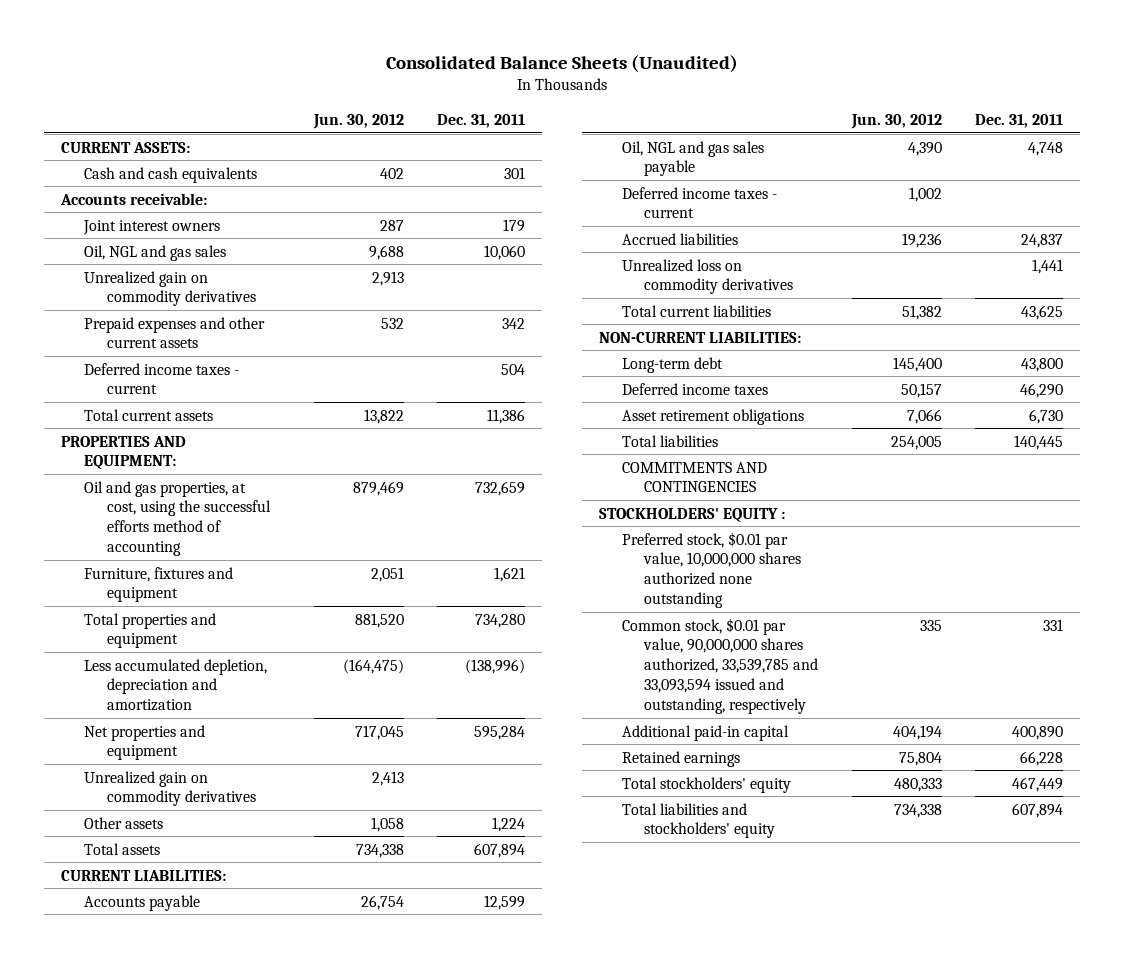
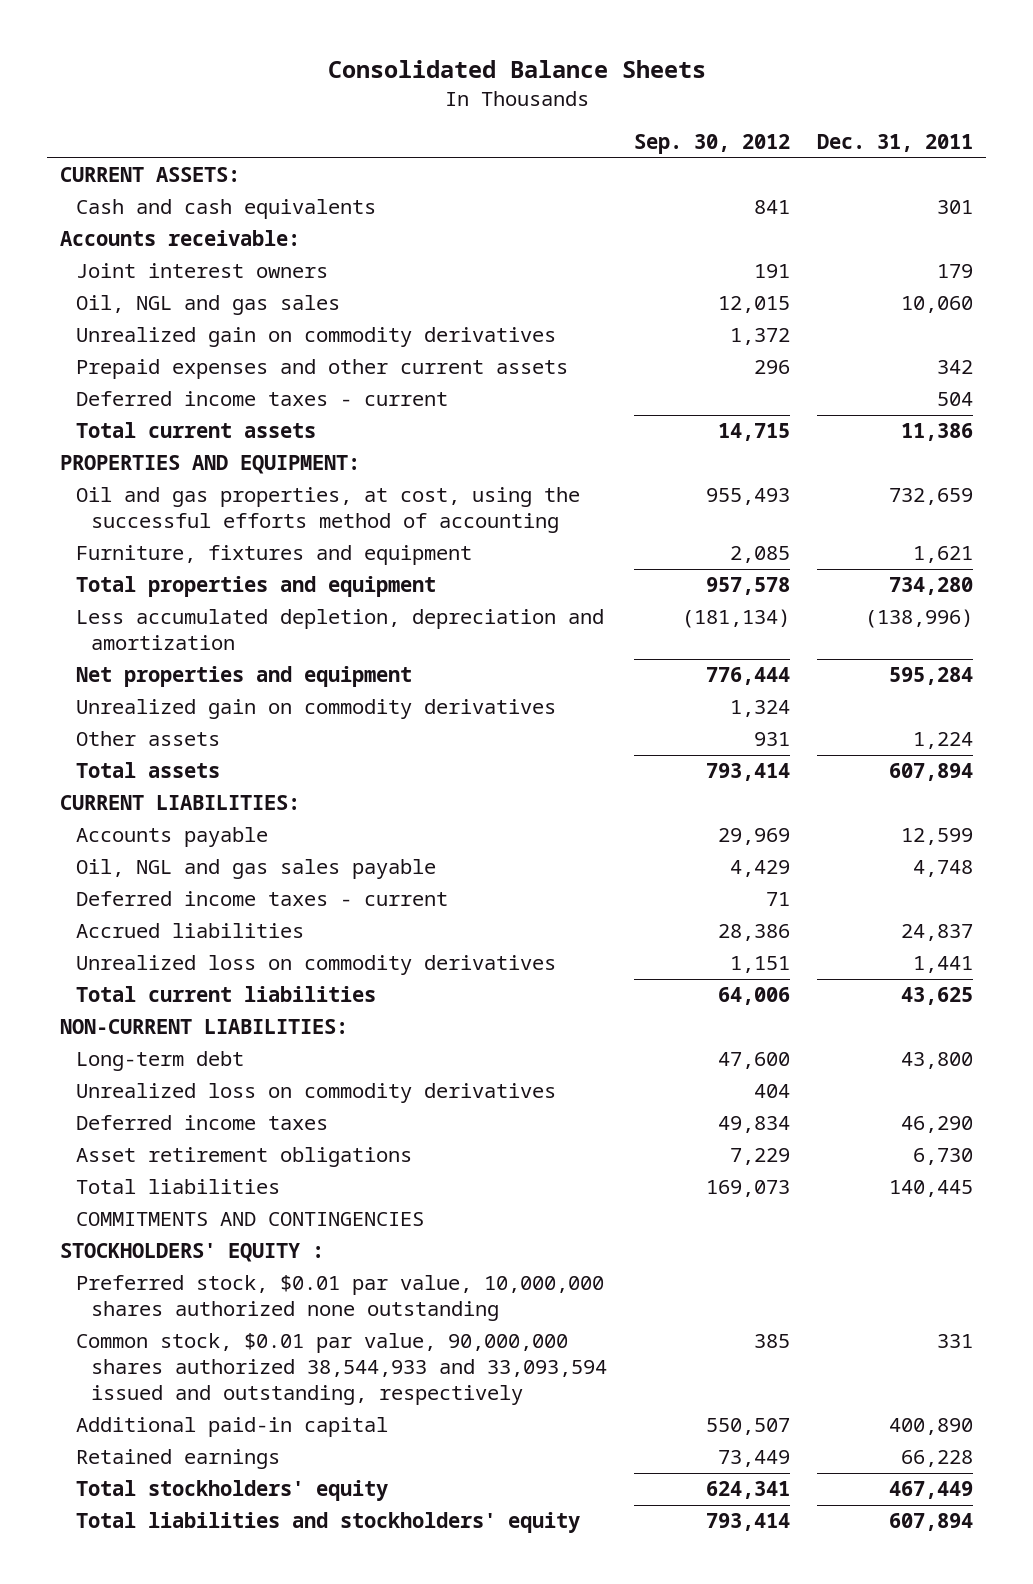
- Consolidated Balance Sheets (Unaudited)
+ Consolidated Balance Sheets
- | Jun. 30, 2012 | Dec. 31, 2011
+ | Sep. 30, 2012 | Dec. 31, 2011
+ Unrealized loss on commodity derivatives | 404 |
- Common stock, $0.01 par value, 90,000,000 shares authorized, 33,539,785 and 33,093,594 issued and outstanding, respectively | 335 | 331
+ Common stock, $0.01 par value, 90,000,000 shares authorized 38,544,933 and 33,093,594 issued and outstanding, respectively | 385 | 331

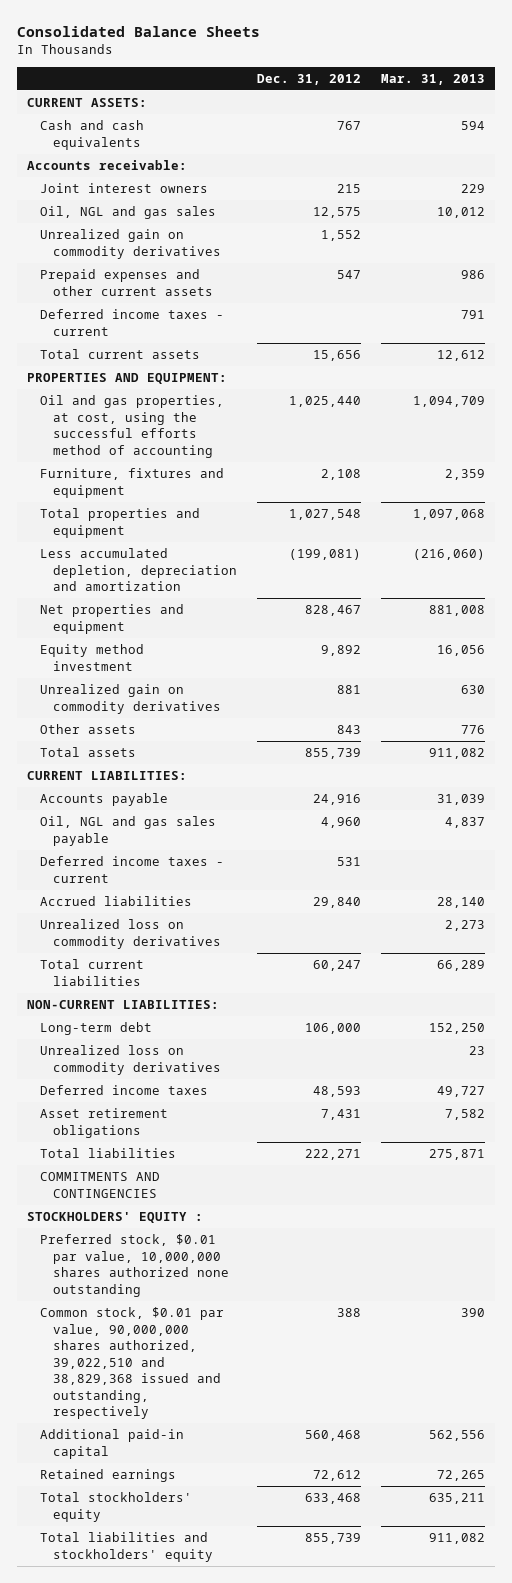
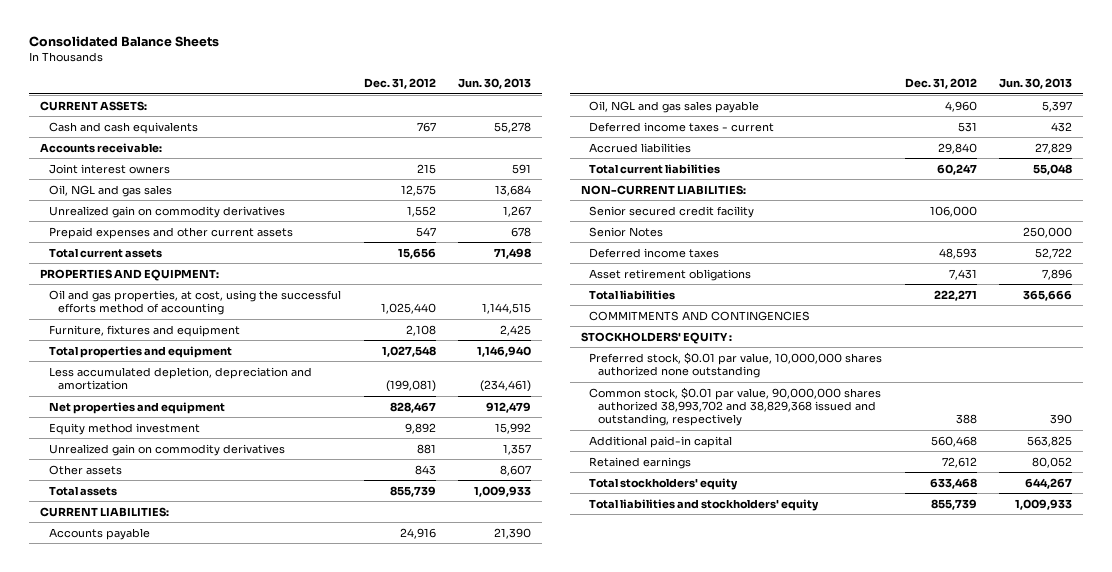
- | Dec. 31, 2012 | Mar. 31, 2013
+ | Dec. 31, 2012 | Jun. 30, 2013
- Deferred income taxes - current | | 791
- Unrealized loss on commodity derivatives | | 2,273
- Long-term debt | 106,000 | 152,250
- Unrealized loss on commodity derivatives | | 23
+ Senior secured credit facility | 106,000 |
+ Senior Notes | | 250,000
- Common stock, $0.01 par value, 90,000,000 shares authorized, 39,022,510 and 38,829,368 issued and outstanding, respectively | 388 | 390
+ Common stock, $0.01 par value, 90,000,000 shares authorized 38,993,702 and 38,829,368 issued and outstanding, respectively | 388 | 390

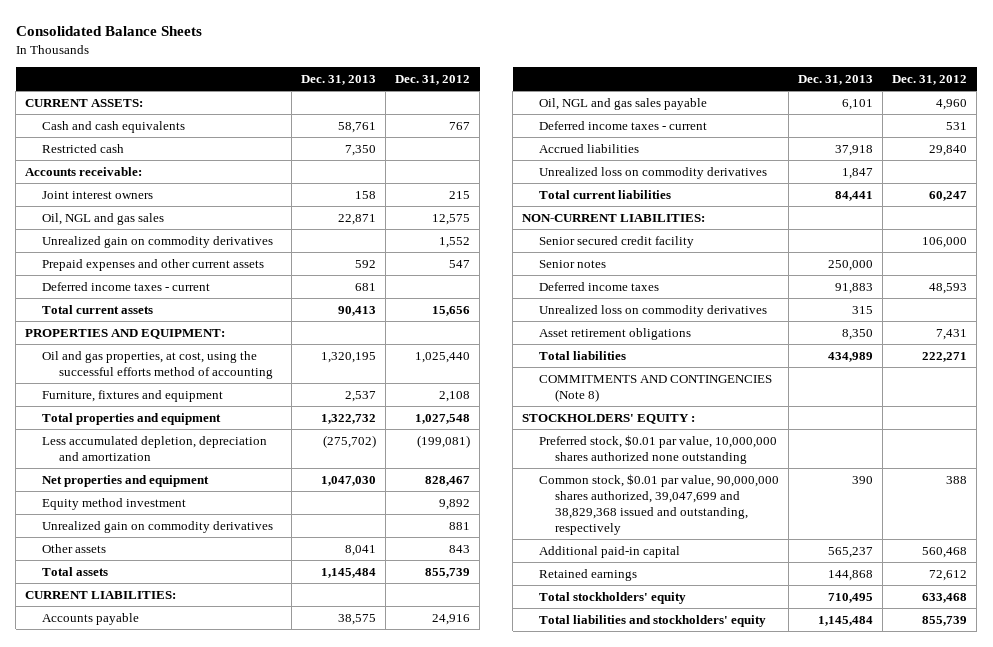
- | Dec. 31, 2012 | Jun. 30, 2013
+ | Dec. 31, 2013 | Dec. 31, 2012
+ Restricted cash | 7,350 |
+ Deferred income taxes - current | 681 |
+ Unrealized loss on commodity derivatives | 1,847 |
- Senior Notes | | 250,000
+ Senior notes | 250,000 |
+ Unrealized loss on commodity derivatives | 315 |
- COMMITMENTS AND CONTINGENCIES
+ COMMITMENTS AND CONTINGENCIES (Note 8)
- Common stock, $0.01 par value, 90,000,000 shares authorized 38,993,702 and 38,829,368 issued and outstanding, respectively | 388 | 390
+ Common stock, $0.01 par value, 90,000,000 shares authorized, 39,047,699 and 38,829,368 issued and outstanding, respectively | 390 | 388

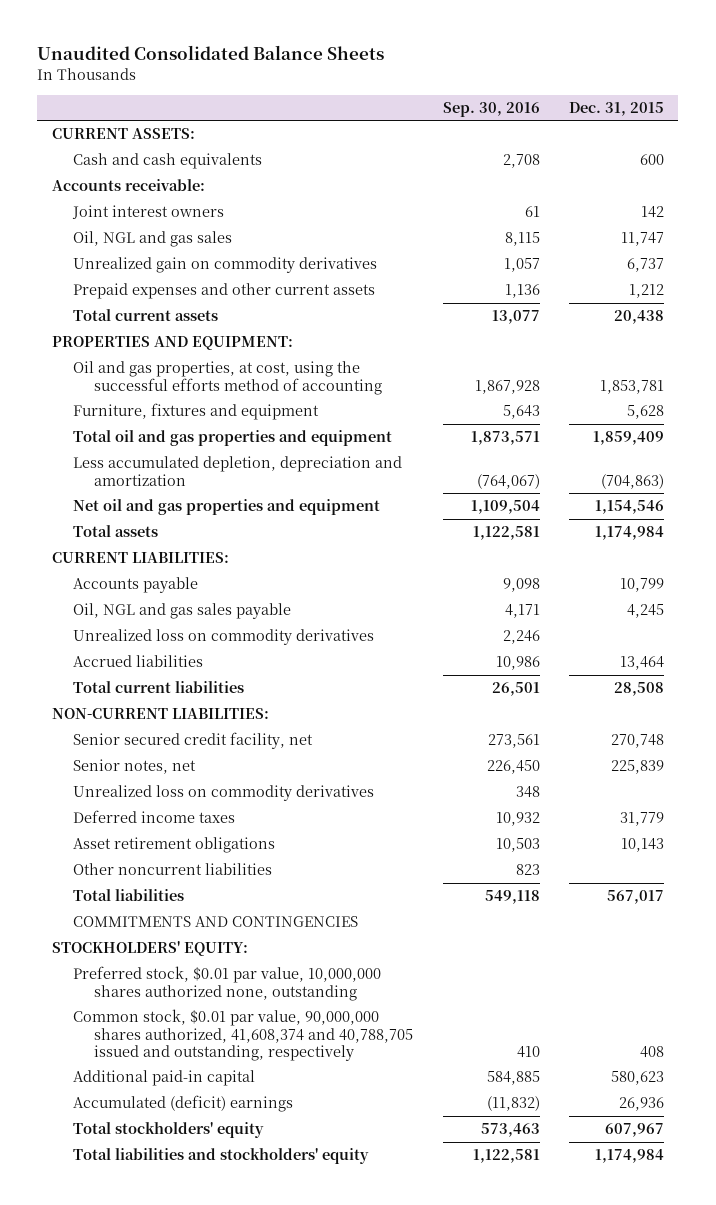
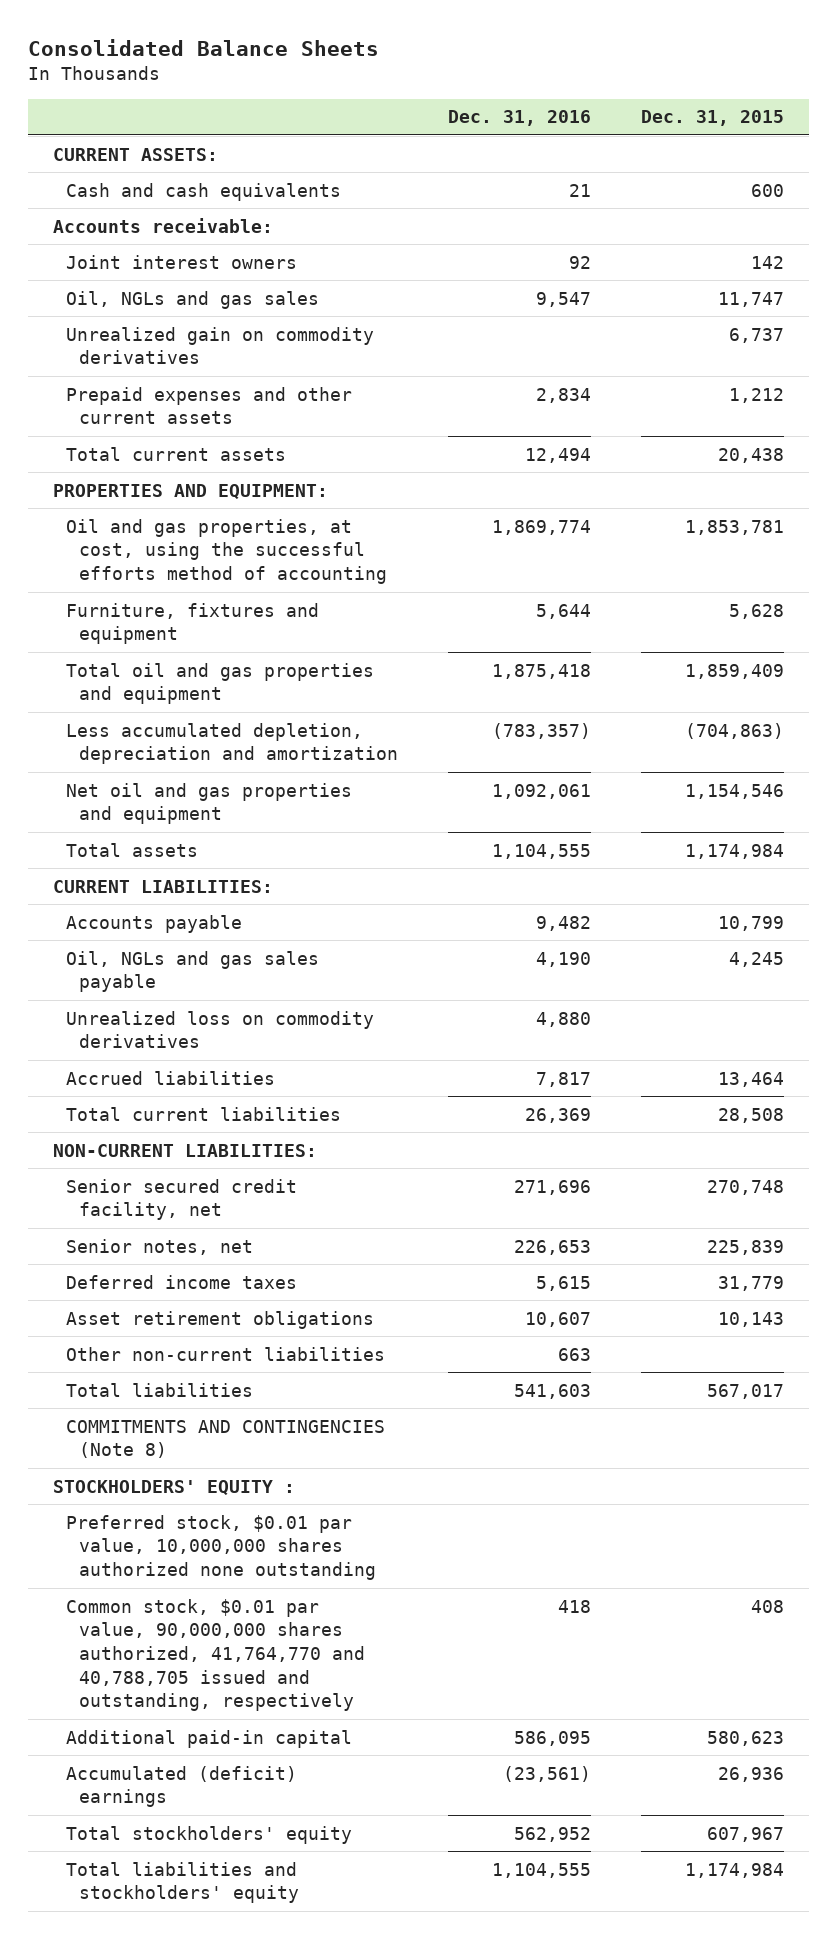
- Unaudited Consolidated Balance Sheets
+ Consolidated Balance Sheets
- | Sep. 30, 2016 | Dec. 31, 2015
+ | Dec. 31, 2016 | Dec. 31, 2015
- Oil, NGL and gas sales | 8,115 | 11,747
+ Oil, NGLs and gas sales | 9,547 | 11,747
- Oil, NGL and gas sales payable | 4,171 | 4,245
+ Oil, NGLs and gas sales payable | 4,190 | 4,245
- Unrealized loss on commodity derivatives | 348 |
- Other noncurrent liabilities | 823 |
+ Other non-current liabilities | 663 |
- COMMITMENTS AND CONTINGENCIES
- STOCKHOLDERS' EQUITY:
- Preferred stock, $0.01 par value, 10,000,000 shares authorized none, outstanding
- Common stock, $0.01 par value, 90,000,000 shares authorized, 41,608,374 and 40,788,705 issued and outstanding, respectively | 410 | 408
+ COMMITMENTS AND CONTINGENCIES (Note 8)
+ STOCKHOLDERS' EQUITY :
+ Preferred stock, $0.01 par value, 10,000,000 shares authorized none outstanding
+ Common stock, $0.01 par value, 90,000,000 shares authorized, 41,764,770 and 40,788,705 issued and outstanding, respectively | 418 | 408

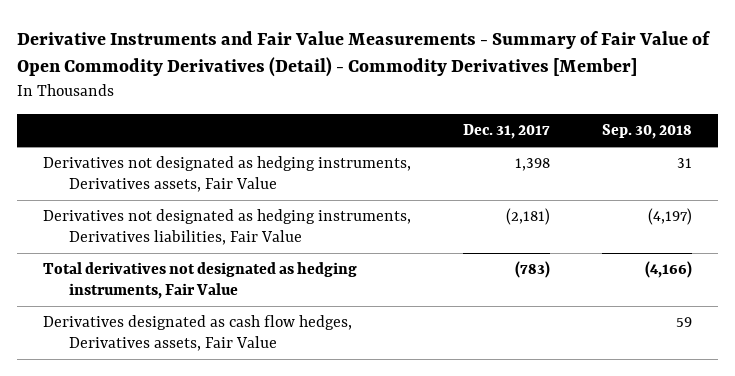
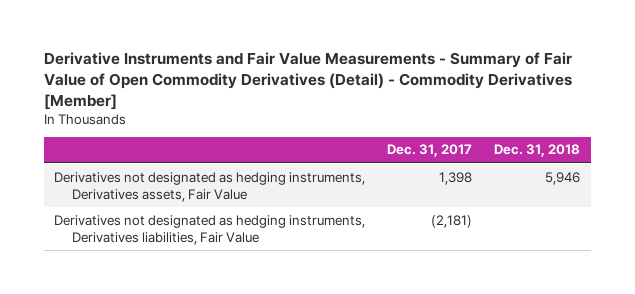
- | Dec. 31, 2017 | Sep. 30, 2018
+ | Dec. 31, 2017 | Dec. 31, 2018
- Total derivatives not designated as hedging instruments, Fair Value | (783) | (4,166)
- Derivatives designated as cash flow hedges, Derivatives assets, Fair Value | | 59

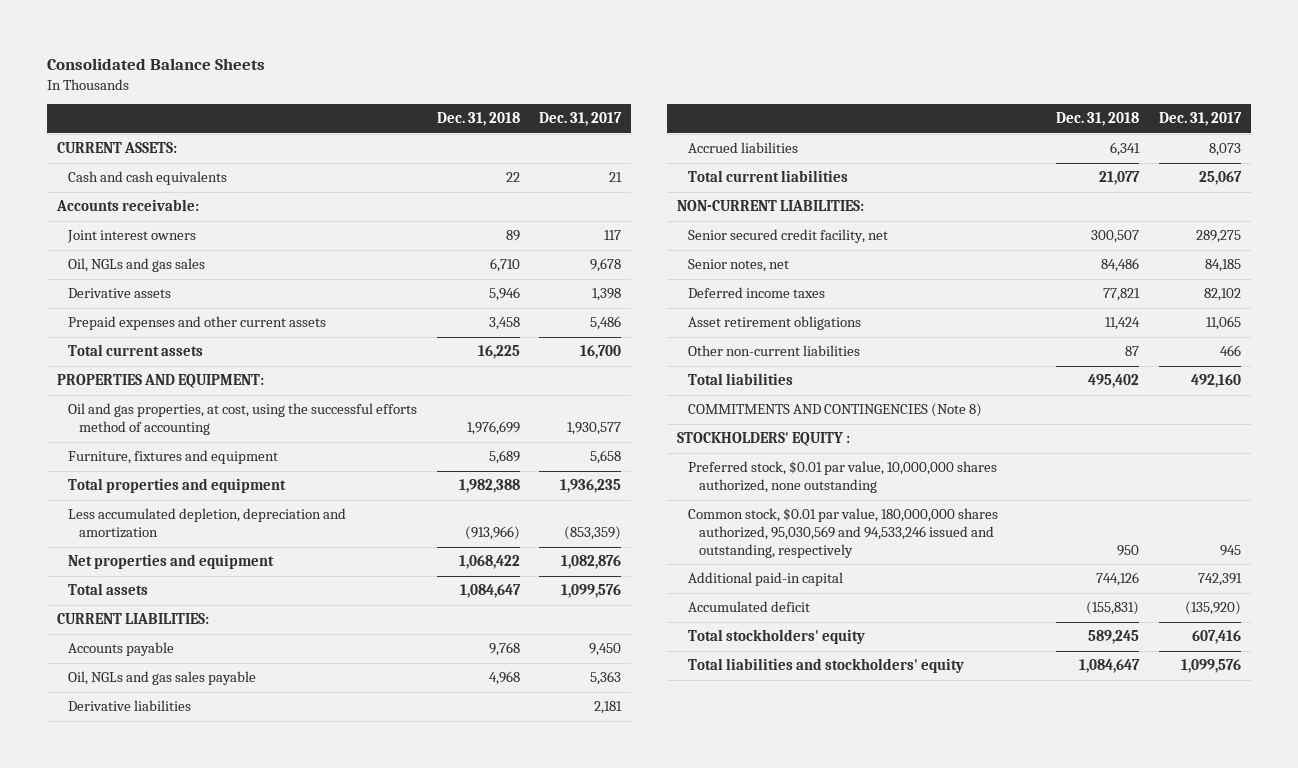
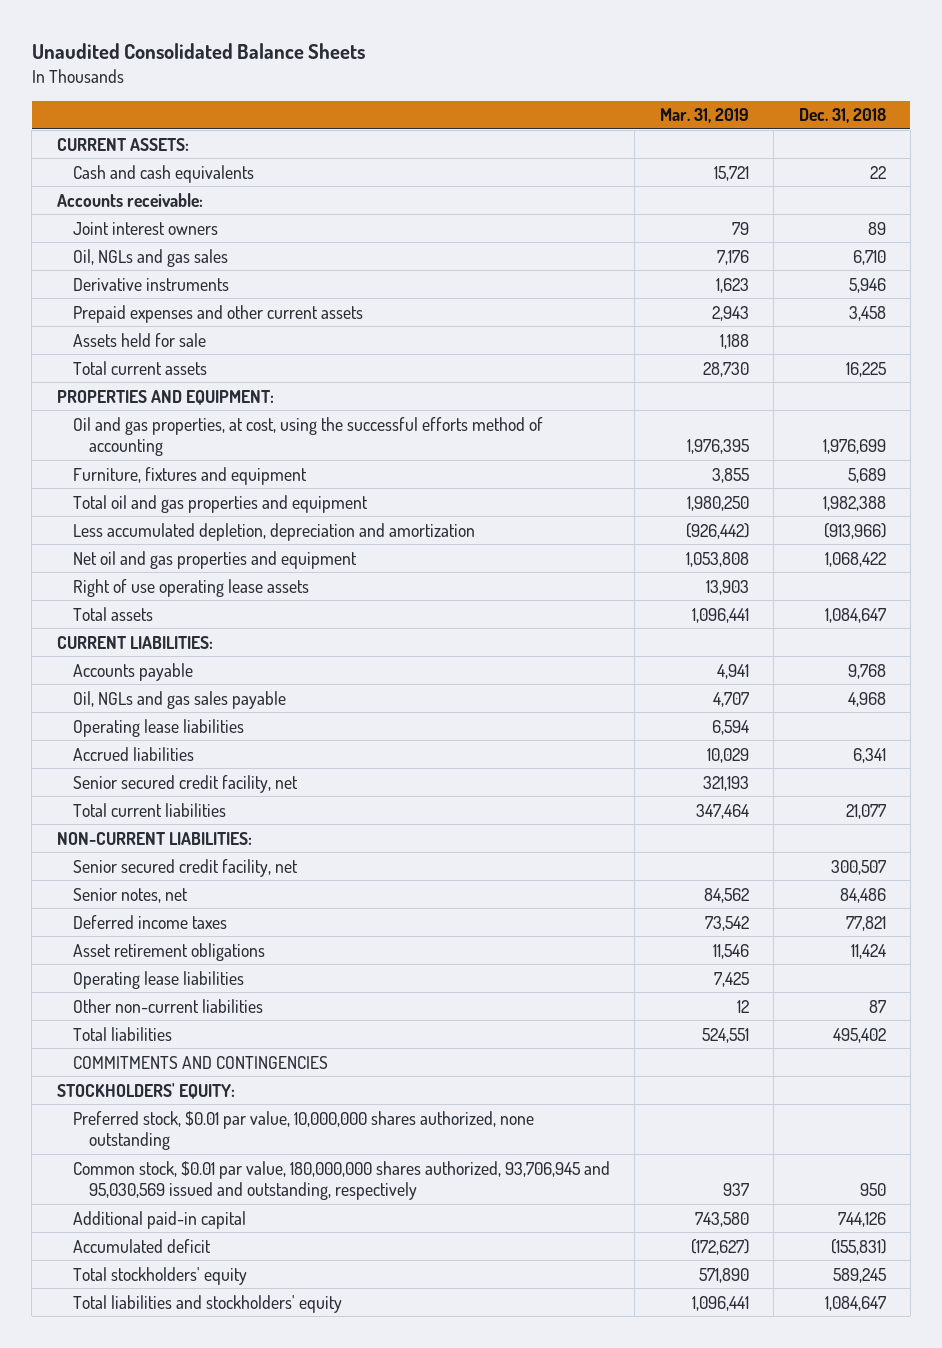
- Consolidated Balance Sheets
+ Unaudited Consolidated Balance Sheets
- | Dec. 31, 2018 | Dec. 31, 2017
+ | Mar. 31, 2019 | Dec. 31, 2018
- Derivative assets | 5,946 | 1,398
+ Derivative instruments | 1,623 | 5,946
+ Assets held for sale | 1,188 |
- Total properties and equipment | 1,982,388 | 1,936,235
+ Total oil and gas properties and equipment | 1,980,250 | 1,982,388
- Net properties and equipment | 1,068,422 | 1,082,876
+ Net oil and gas properties and equipment | 1,053,808 | 1,068,422
+ Right of use operating lease assets | 13,903 |
- Derivative liabilities | | 2,181
+ Operating lease liabilities | 6,594 |
+ Senior secured credit facility, net | 321,193 |
+ Operating lease liabilities | 7,425 |
- COMMITMENTS AND CONTINGENCIES (Note 8)
- STOCKHOLDERS' EQUITY :
+ COMMITMENTS AND CONTINGENCIES
+ STOCKHOLDERS' EQUITY:
- Common stock, $0.01 par value, 180,000,000 shares authorized, 95,030,569 and 94,533,246 issued and outstanding, respectively | 950 | 945
+ Common stock, $0.01 par value, 180,000,000 shares authorized, 93,706,945 and 95,030,569 issued and outstanding, respectively | 937 | 950

